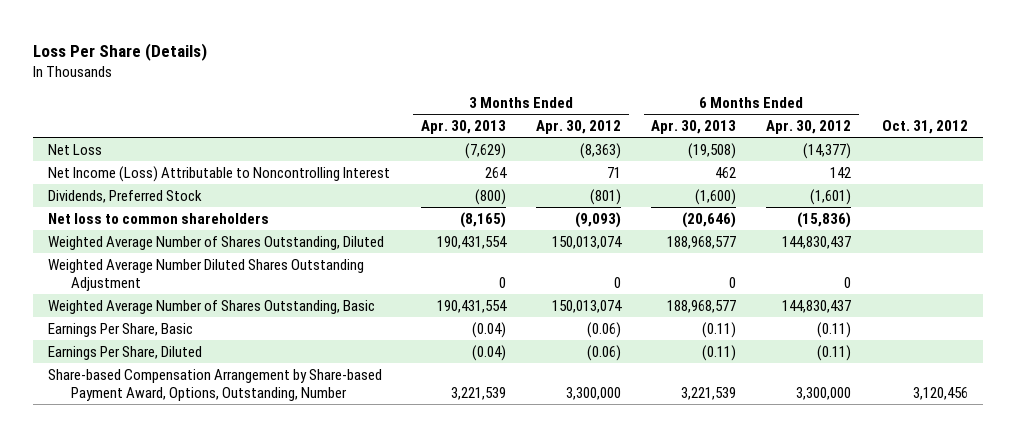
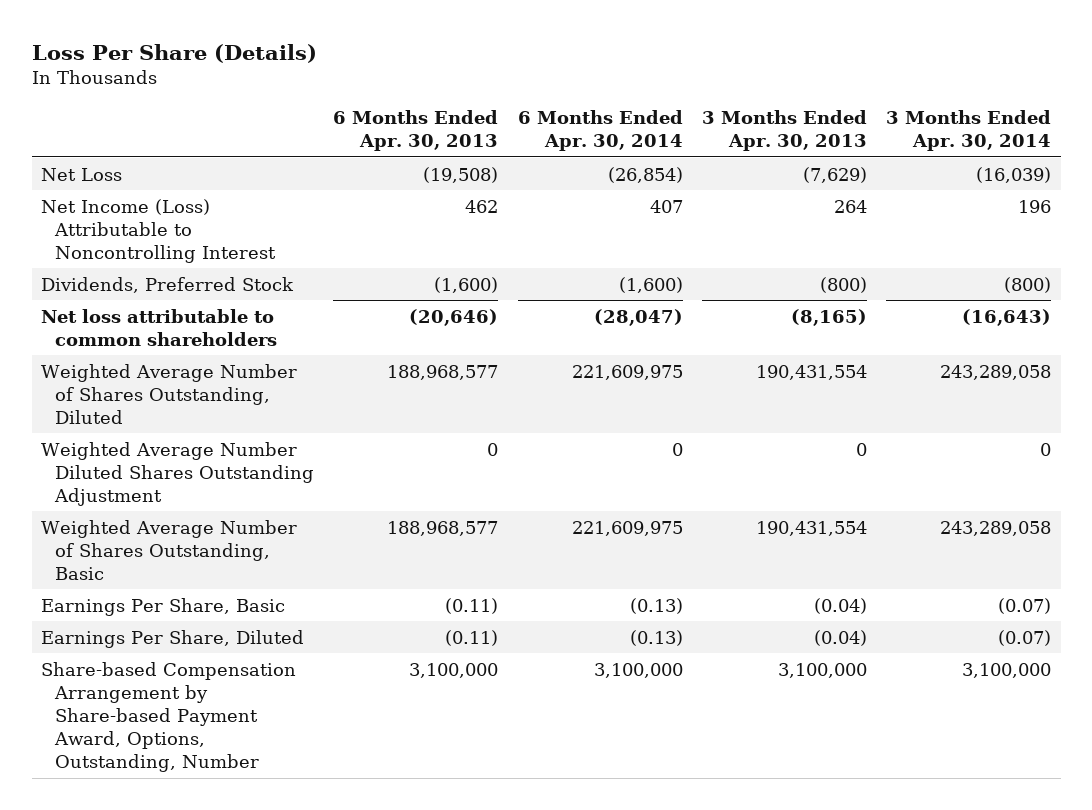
- | 3 Months Ended Apr. 30, 2013 | 3 Months Ended Apr. 30, 2012 | 6 Months Ended Apr. 30, 2013 | 6 Months Ended Apr. 30, 2012 | Oct. 31, 2012
+ | 6 Months Ended Apr. 30, 2013 | 6 Months Ended Apr. 30, 2014 | 3 Months Ended Apr. 30, 2013 | 3 Months Ended Apr. 30, 2014
- Net loss to common shareholders | (8,165) | (9,093) | (20,646) | (15,836) |
+ Net loss attributable to common shareholders | (20,646) | (28,047) | (8,165) | (16,643)
- Share-based Compensation Arrangement by Share-based Payment Award, Options, Outstanding, Number | 3,221,539 | 3,300,000 | 3,221,539 | 3,300,000 | 3,120,456
+ Share-based Compensation Arrangement by Share-based Payment Award, Options, Outstanding, Number | 3,100,000 | 3,100,000 | 3,100,000 | 3,100,000

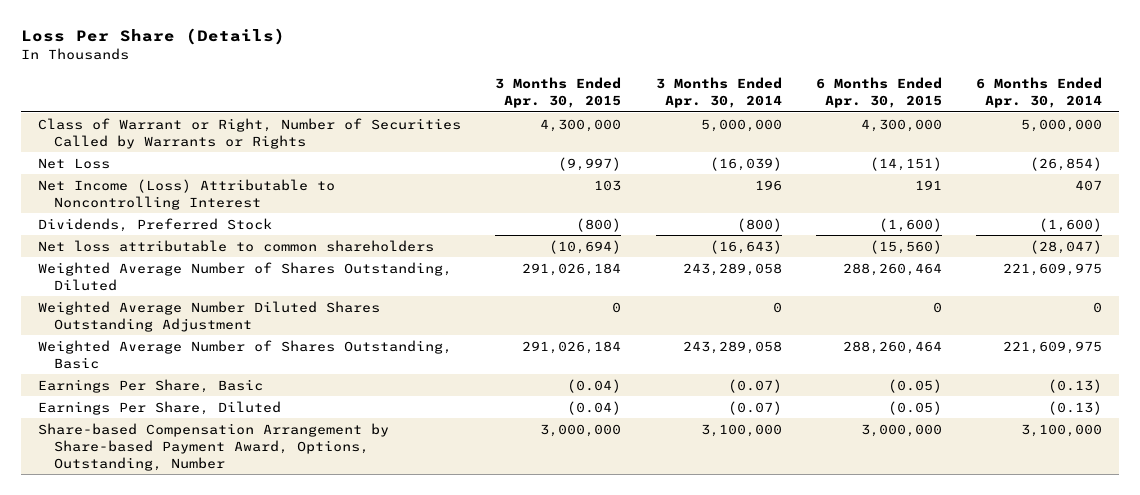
- | 6 Months Ended Apr. 30, 2013 | 6 Months Ended Apr. 30, 2014 | 3 Months Ended Apr. 30, 2013 | 3 Months Ended Apr. 30, 2014
+ | 3 Months Ended Apr. 30, 2015 | 3 Months Ended Apr. 30, 2014 | 6 Months Ended Apr. 30, 2015 | 6 Months Ended Apr. 30, 2014
+ Class of Warrant or Right, Number of Securities Called by Warrants or Rights | 4,300,000 | 5,000,000 | 4,300,000 | 5,000,000

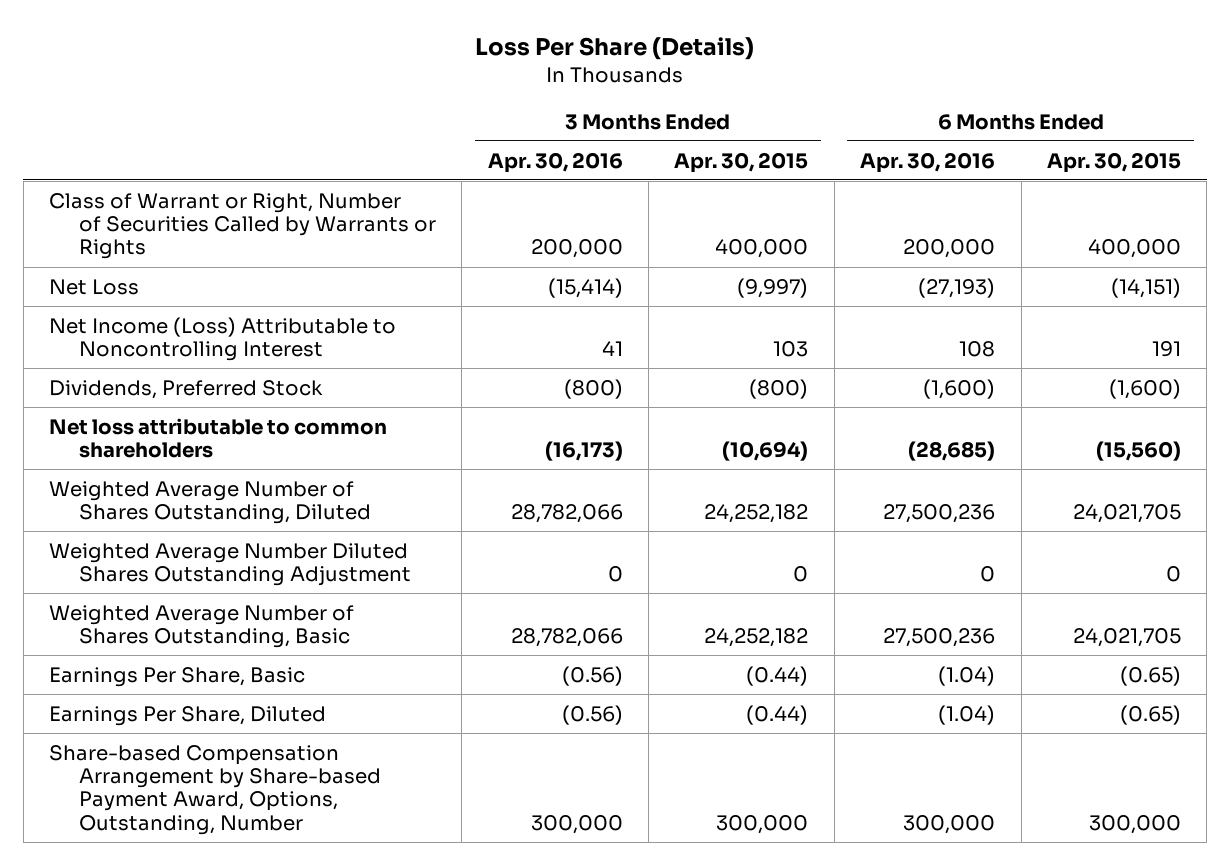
- | 3 Months Ended Apr. 30, 2015 | 3 Months Ended Apr. 30, 2014 | 6 Months Ended Apr. 30, 2015 | 6 Months Ended Apr. 30, 2014
+ | 3 Months Ended Apr. 30, 2016 | 3 Months Ended Apr. 30, 2015 | 6 Months Ended Apr. 30, 2016 | 6 Months Ended Apr. 30, 2015
- Class of Warrant or Right, Number of Securities Called by Warrants or Rights | 4,300,000 | 5,000,000 | 4,300,000 | 5,000,000
+ Class of Warrant or Right, Number of Securities Called by Warrants or Rights | 200,000 | 400,000 | 200,000 | 400,000
- Weighted Average Number of Shares Outstanding, Diluted | 291,026,184 | 243,289,058 | 288,260,464 | 221,609,975
+ Weighted Average Number of Shares Outstanding, Diluted | 28,782,066 | 24,252,182 | 27,500,236 | 24,021,705
- Weighted Average Number of Shares Outstanding, Basic | 291,026,184 | 243,289,058 | 288,260,464 | 221,609,975
- Earnings Per Share, Basic | (0.04) | (0.07) | (0.05) | (0.13)
- Earnings Per Share, Diluted | (0.04) | (0.07) | (0.05) | (0.13)
- Share-based Compensation Arrangement by Share-based Payment Award, Options, Outstanding, Number | 3,000,000 | 3,100,000 | 3,000,000 | 3,100,000
+ Weighted Average Number of Shares Outstanding, Basic | 28,782,066 | 24,252,182 | 27,500,236 | 24,021,705
+ Earnings Per Share, Basic | (0.56) | (0.44) | (1.04) | (0.65)
+ Earnings Per Share, Diluted | (0.56) | (0.44) | (1.04) | (0.65)
+ Share-based Compensation Arrangement by Share-based Payment Award, Options, Outstanding, Number | 300,000 | 300,000 | 300,000 | 300,000

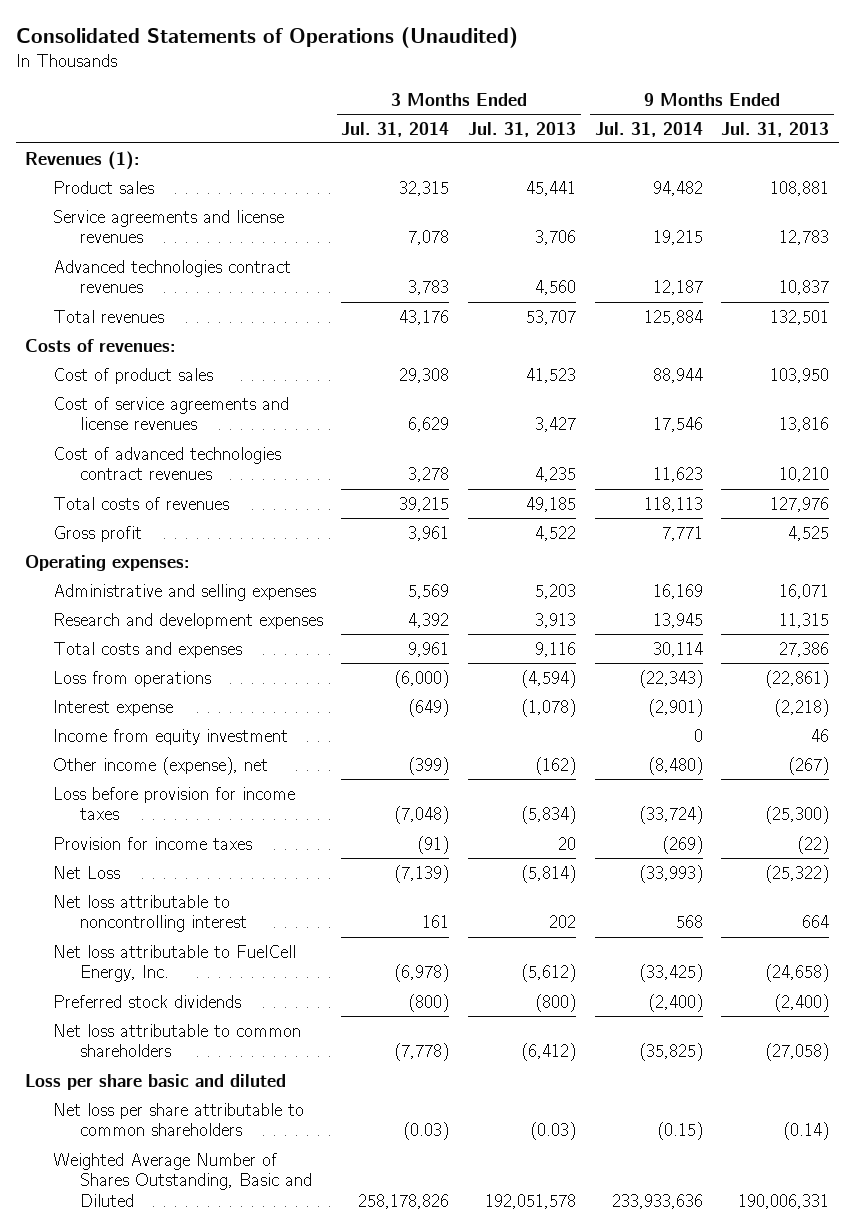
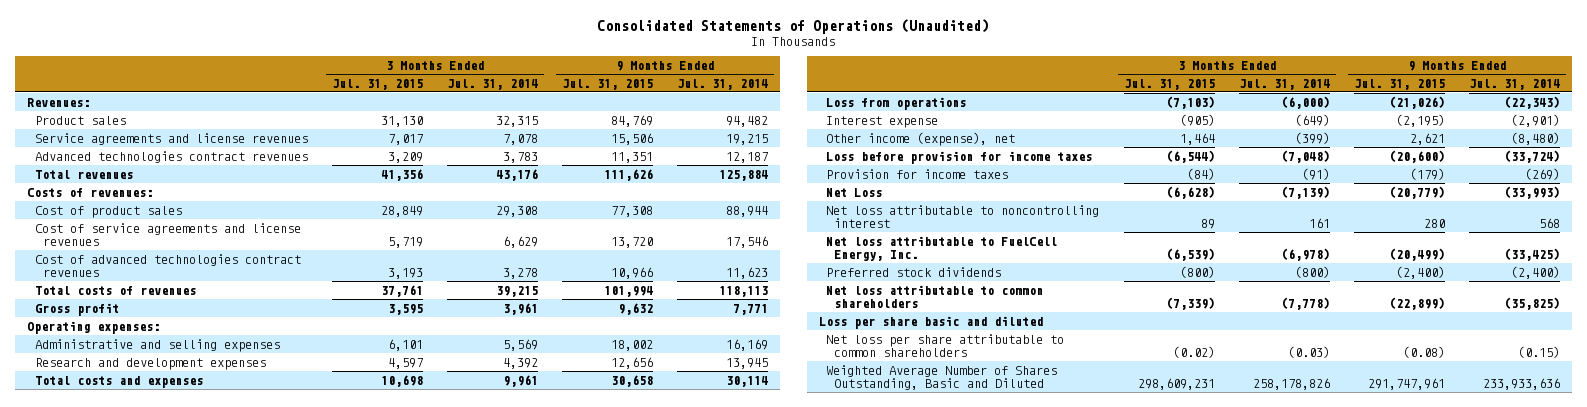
- | 3 Months Ended Jul. 31, 2014 | 3 Months Ended Jul. 31, 2013 | 9 Months Ended Jul. 31, 2014 | 9 Months Ended Jul. 31, 2013
+ | 3 Months Ended Jul. 31, 2015 | 3 Months Ended Jul. 31, 2014 | 9 Months Ended Jul. 31, 2015 | 9 Months Ended Jul. 31, 2014
- Revenues (1):
+ Revenues:
- Income from equity investment | | | 0 | 46

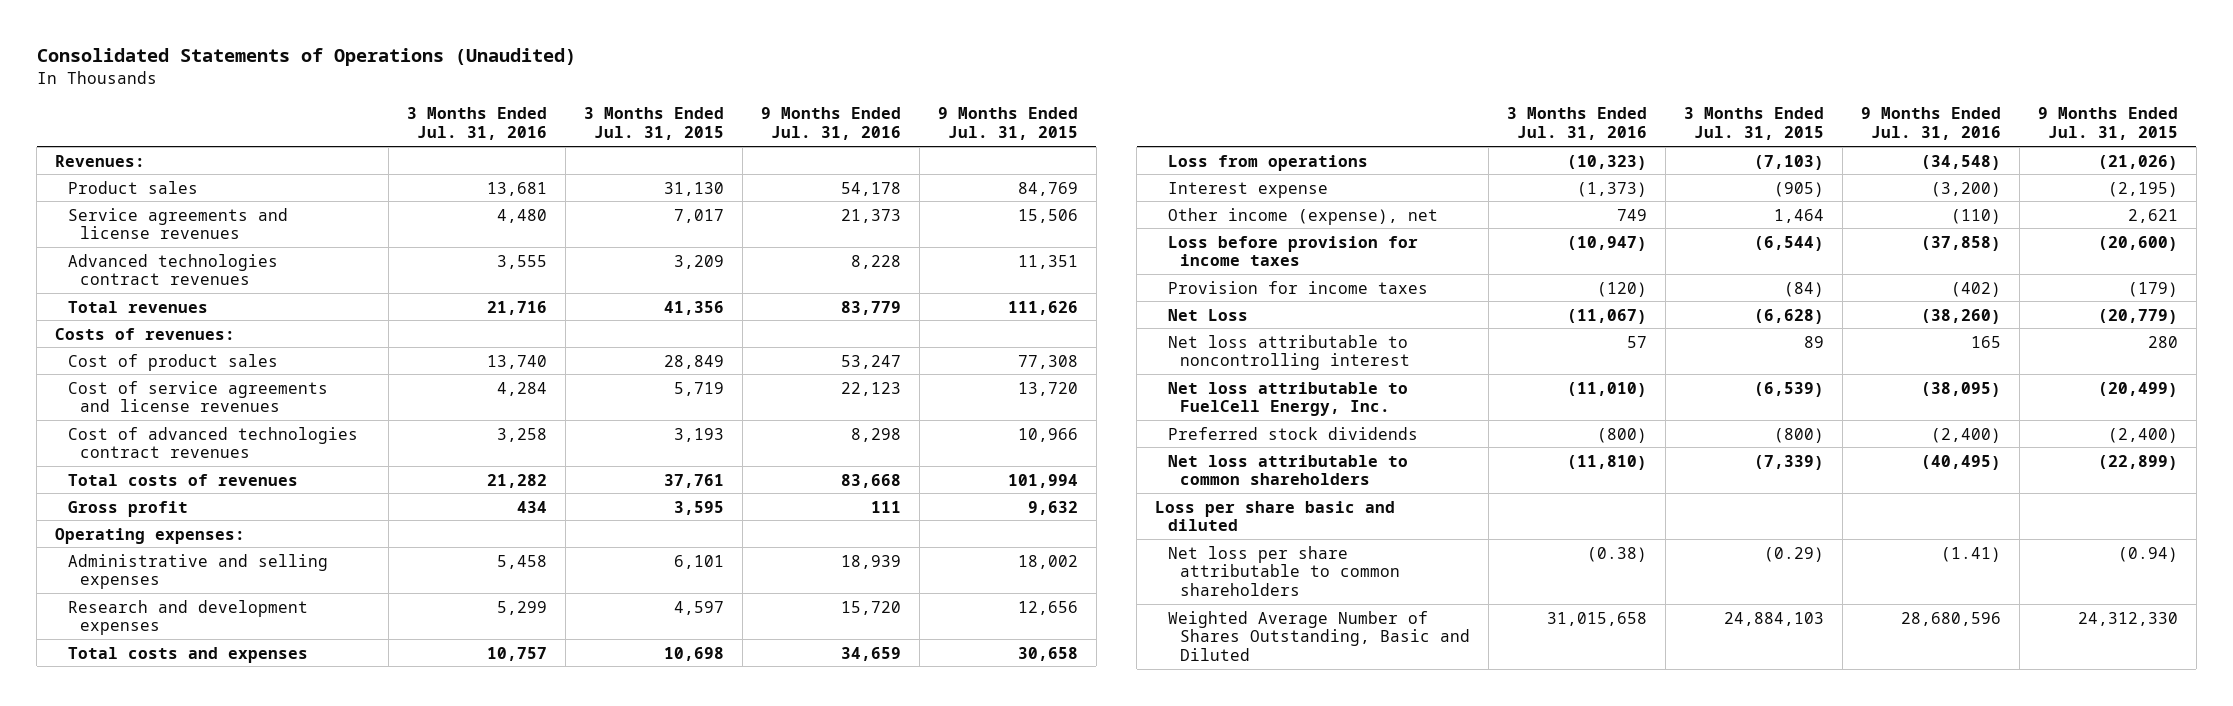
- | 3 Months Ended Jul. 31, 2015 | 3 Months Ended Jul. 31, 2014 | 9 Months Ended Jul. 31, 2015 | 9 Months Ended Jul. 31, 2014
+ | 3 Months Ended Jul. 31, 2016 | 3 Months Ended Jul. 31, 2015 | 9 Months Ended Jul. 31, 2016 | 9 Months Ended Jul. 31, 2015
- Net loss per share attributable to common shareholders | (0.02) | (0.03) | (0.08) | (0.15)
- Weighted Average Number of Shares Outstanding, Basic and Diluted | 298,609,231 | 258,178,826 | 291,747,961 | 233,933,636
+ Net loss per share attributable to common shareholders | (0.38) | (0.29) | (1.41) | (0.94)
+ Weighted Average Number of Shares Outstanding, Basic and Diluted | 31,015,658 | 24,884,103 | 28,680,596 | 24,312,330

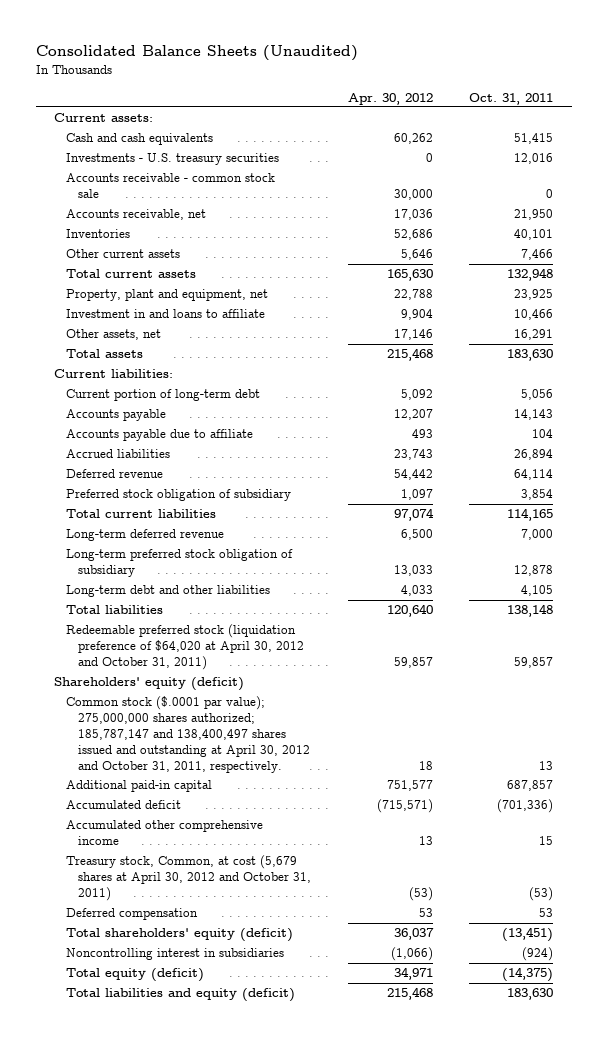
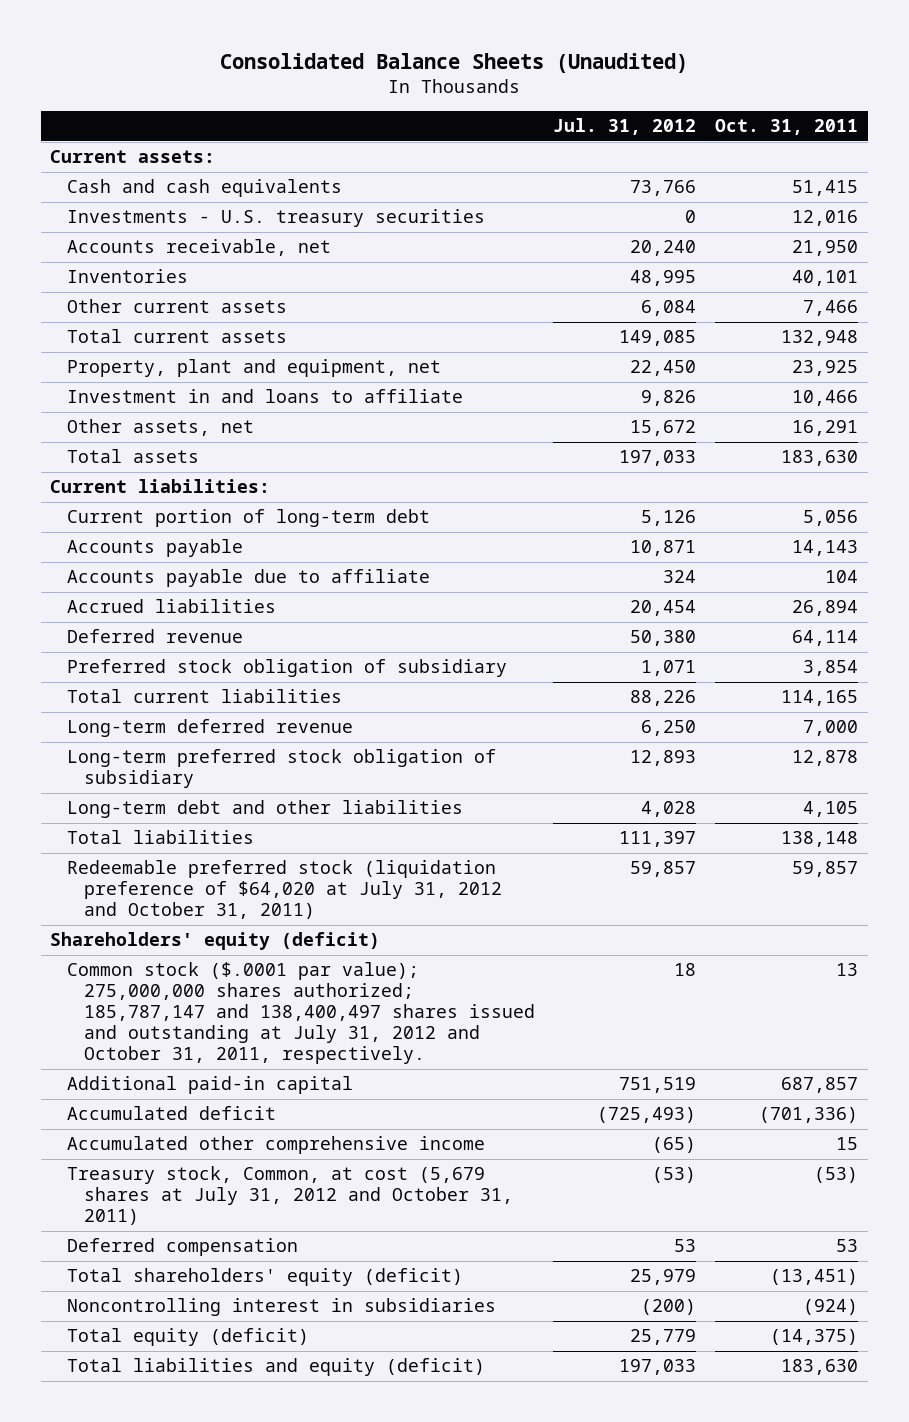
- | Apr. 30, 2012 | Oct. 31, 2011
+ | Jul. 31, 2012 | Oct. 31, 2011
- Accounts receivable - common stock sale | 30,000 | 0
- Redeemable preferred stock (liquidation preference of $64,020 at April 30, 2012 and October 31, 2011) | 59,857 | 59,857
+ Redeemable preferred stock (liquidation preference of $64,020 at July 31, 2012 and October 31, 2011) | 59,857 | 59,857
- Common stock ($.0001 par value); 275,000,000 shares authorized; 185,787,147 and 138,400,497 shares issued and outstanding at April 30, 2012 and October 31, 2011, respectively. | 18 | 13
+ Common stock ($.0001 par value); 275,000,000 shares authorized; 185,787,147 and 138,400,497 shares issued and outstanding at July 31, 2012 and October 31, 2011, respectively. | 18 | 13
- Treasury stock, Common, at cost (5,679 shares at April 30, 2012 and October 31, 2011) | (53) | (53)
+ Treasury stock, Common, at cost (5,679 shares at July 31, 2012 and October 31, 2011) | (53) | (53)

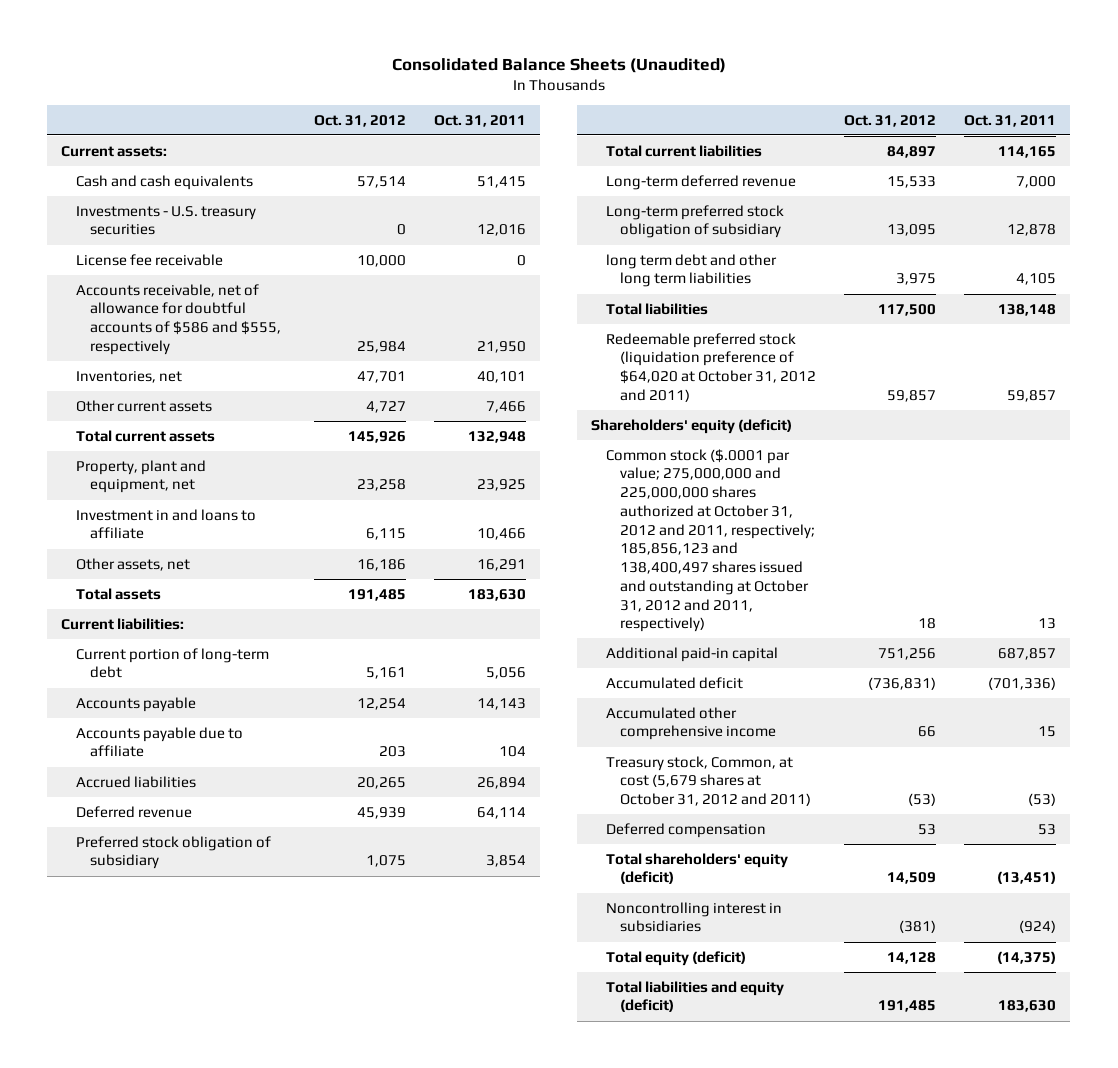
- | Jul. 31, 2012 | Oct. 31, 2011
+ | Oct. 31, 2012 | Oct. 31, 2011
- Accounts receivable, net | 20,240 | 21,950
- Inventories | 48,995 | 40,101
+ License fee receivable | 10,000 | 0
+ Accounts receivable, net of allowance for doubtful accounts of $586 and $555, respectively | 25,984 | 21,950
+ Inventories, net | 47,701 | 40,101
- Long-term debt and other liabilities | 4,028 | 4,105
+ long term debt and other long term liabilities | 3,975 | 4,105
- Redeemable preferred stock (liquidation preference of $64,020 at July 31, 2012 and October 31, 2011) | 59,857 | 59,857
+ Redeemable preferred stock (liquidation preference of $64,020 at October 31, 2012 and 2011) | 59,857 | 59,857
- Common stock ($.0001 par value); 275,000,000 shares authorized; 185,787,147 and 138,400,497 shares issued and outstanding at July 31, 2012 and October 31, 2011, respectively. | 18 | 13
+ Common stock ($.0001 par value; 275,000,000 and 225,000,000 shares authorized at October 31, 2012 and 2011, respectively; 185,856,123 and 138,400,497 shares issued and outstanding at October 31, 2012 and 2011, respectively) | 18 | 13
- Treasury stock, Common, at cost (5,679 shares at July 31, 2012 and October 31, 2011) | (53) | (53)
+ Treasury stock, Common, at cost (5,679 shares at October 31, 2012 and 2011) | (53) | (53)

